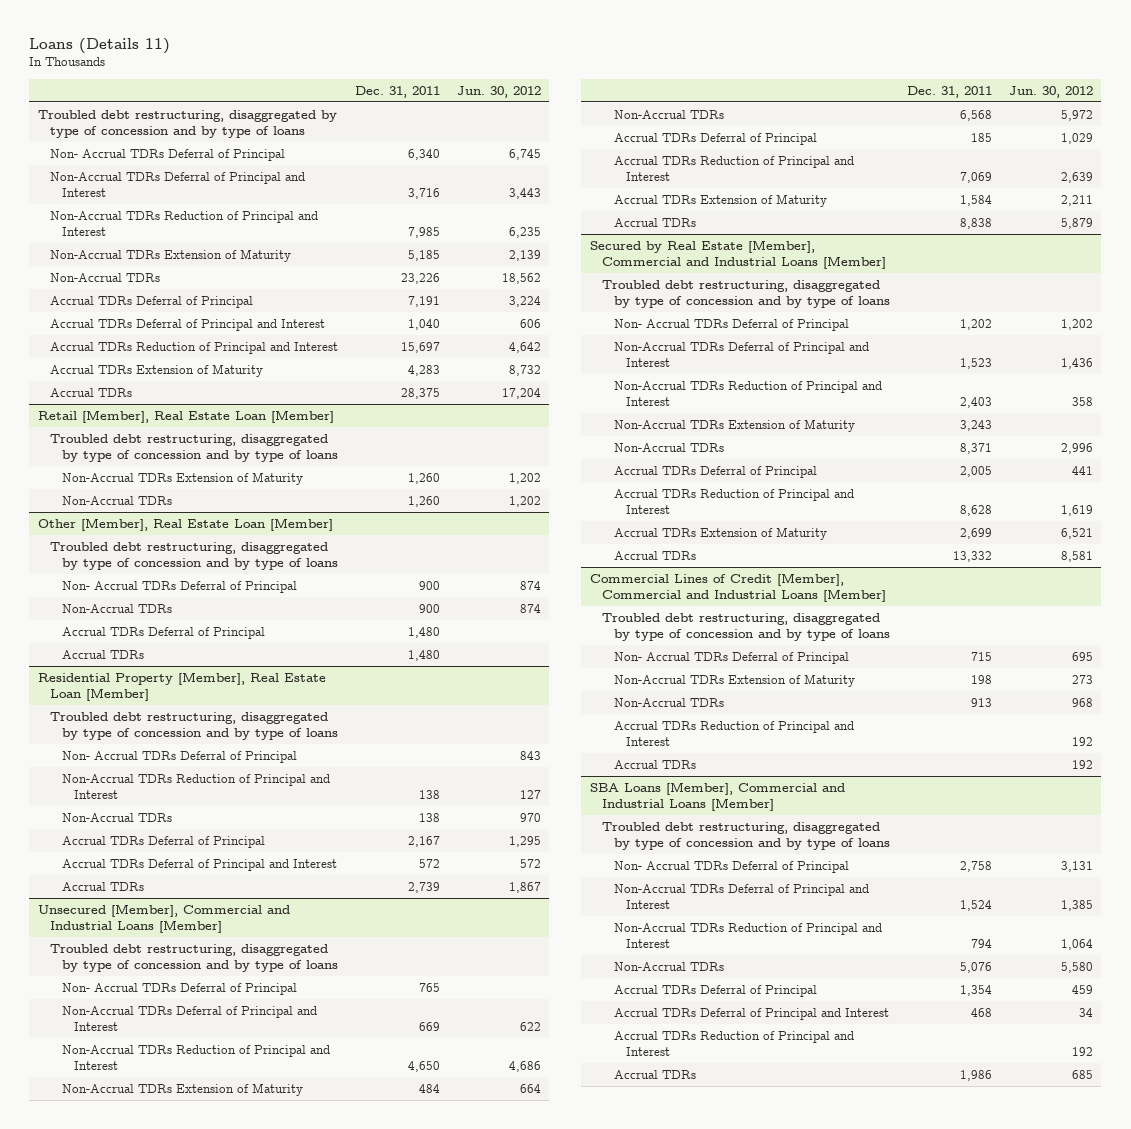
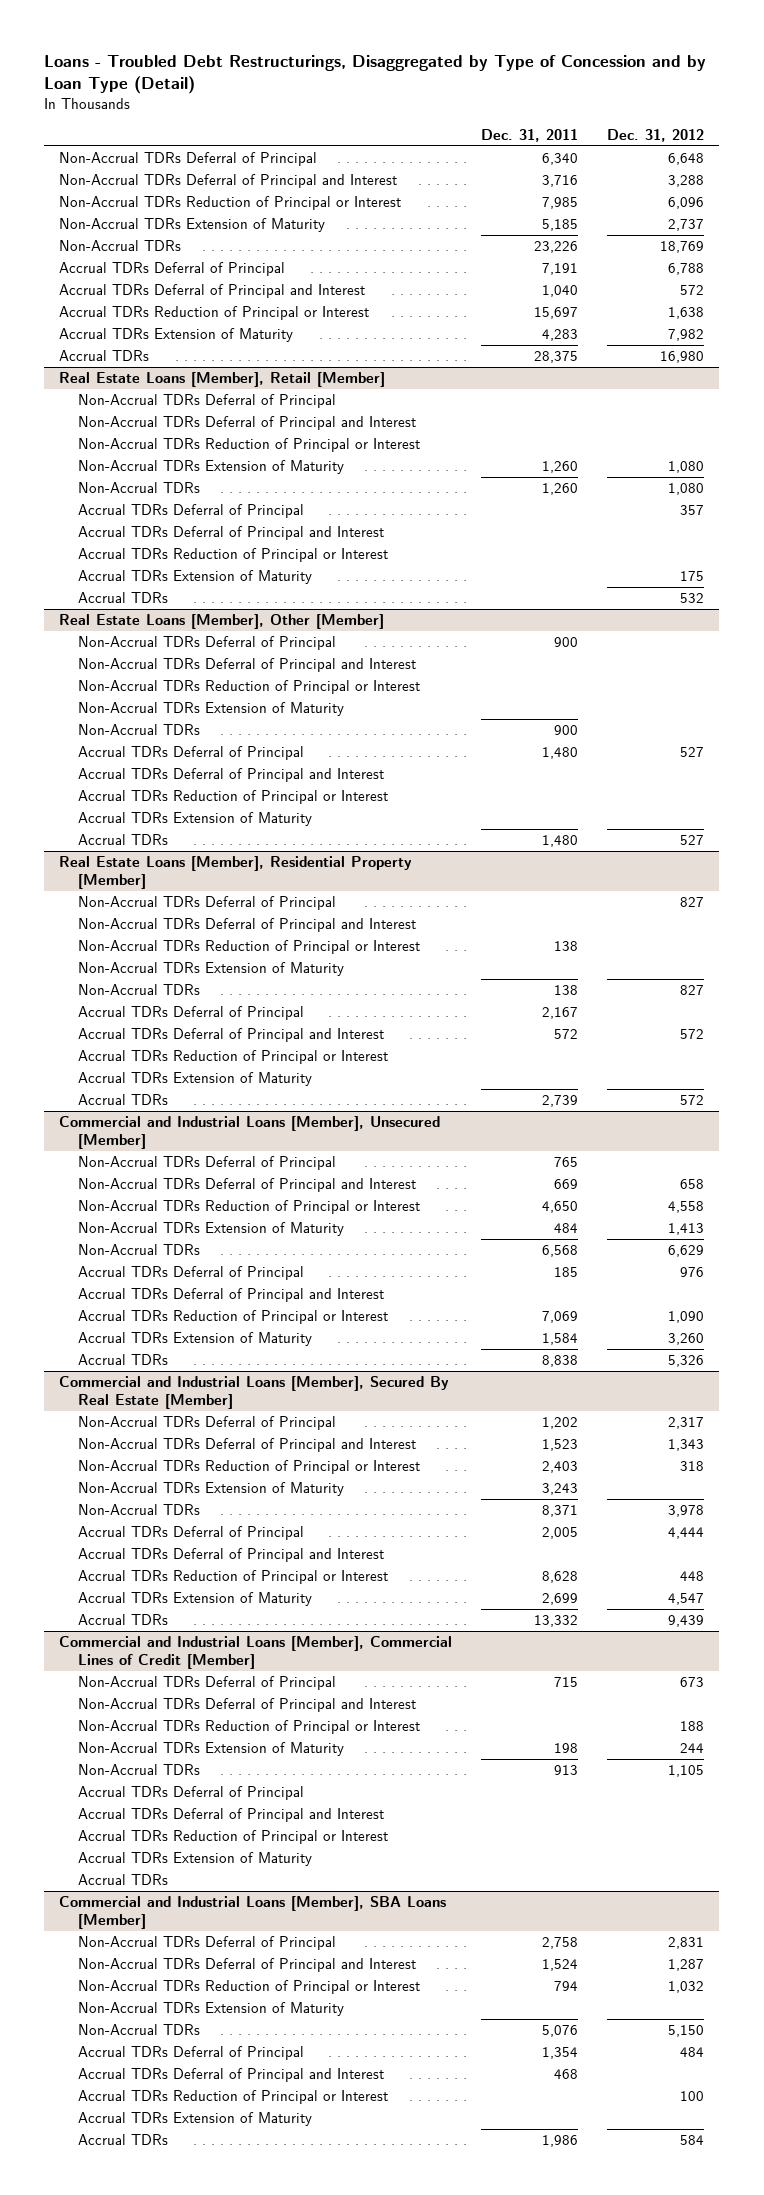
- Loans (Details 11)
+ Loans - Troubled Debt Restructurings, Disaggregated by Type of Concession and by Loan Type (Detail)
- | Dec. 31, 2011 | Jun. 30, 2012
+ | Dec. 31, 2011 | Dec. 31, 2012
- Troubled debt restructuring, disaggregated by type of concession and by type of loans
- Non- Accrual TDRs Deferral of Principal | 6,340 | 6,745
+ Non-Accrual TDRs Deferral of Principal | 6,340 | 6,648
- Non-Accrual TDRs Reduction of Principal and Interest | 7,985 | 6,235
+ Non-Accrual TDRs Reduction of Principal or Interest | 7,985 | 6,096
- Accrual TDRs Reduction of Principal and Interest | 15,697 | 4,642
+ Accrual TDRs Reduction of Principal or Interest | 15,697 | 1,638
- Retail [Member], Real Estate Loan [Member]
- Troubled debt restructuring, disaggregated by type of concession and by type of loans
+ Real Estate Loans [Member], Retail [Member]
+ Non-Accrual TDRs Deferral of Principal
+ Non-Accrual TDRs Deferral of Principal and Interest
+ Non-Accrual TDRs Reduction of Principal or Interest
- Other [Member], Real Estate Loan [Member]
- Troubled debt restructuring, disaggregated by type of concession and by type of loans
- Non- Accrual TDRs Deferral of Principal | 900 | 874
+ Accrual TDRs Deferral of Principal | | 357
+ Accrual TDRs Deferral of Principal and Interest
+ Accrual TDRs Reduction of Principal or Interest
+ Accrual TDRs Extension of Maturity | | 175
+ Accrual TDRs | | 532
+ Real Estate Loans [Member], Other [Member]
+ Non-Accrual TDRs Deferral of Principal | 900 |
+ Non-Accrual TDRs Deferral of Principal and Interest
+ Non-Accrual TDRs Reduction of Principal or Interest
+ Non-Accrual TDRs Extension of Maturity
+ Accrual TDRs Deferral of Principal and Interest
+ Accrual TDRs Reduction of Principal or Interest
+ Accrual TDRs Extension of Maturity
- Residential Property [Member], Real Estate Loan [Member]
- Troubled debt restructuring, disaggregated by type of concession and by type of loans
- Non- Accrual TDRs Deferral of Principal | | 843
- Non-Accrual TDRs Reduction of Principal and Interest | 138 | 127
+ Real Estate Loans [Member], Residential Property [Member]
+ Non-Accrual TDRs Deferral of Principal | | 827
+ Non-Accrual TDRs Deferral of Principal and Interest
+ Non-Accrual TDRs Reduction of Principal or Interest | 138 |
+ Non-Accrual TDRs Extension of Maturity
+ Accrual TDRs Reduction of Principal or Interest
+ Accrual TDRs Extension of Maturity
- Unsecured [Member], Commercial and Industrial Loans [Member]
- Troubled debt restructuring, disaggregated by type of concession and by type of loans
- Non- Accrual TDRs Deferral of Principal | 765 |
+ Commercial and Industrial Loans [Member], Unsecured [Member]
+ Non-Accrual TDRs Deferral of Principal | 765 |
- Non-Accrual TDRs Reduction of Principal and Interest | 4,650 | 4,686
+ Non-Accrual TDRs Reduction of Principal or Interest | 4,650 | 4,558
- Accrual TDRs Reduction of Principal and Interest | 7,069 | 2,639
+ Accrual TDRs Deferral of Principal and Interest
+ Accrual TDRs Reduction of Principal or Interest | 7,069 | 1,090
- Secured by Real Estate [Member], Commercial and Industrial Loans [Member]
- Troubled debt restructuring, disaggregated by type of concession and by type of loans
- Non- Accrual TDRs Deferral of Principal | 1,202 | 1,202
+ Commercial and Industrial Loans [Member], Secured By Real Estate [Member]
+ Non-Accrual TDRs Deferral of Principal | 1,202 | 2,317
- Non-Accrual TDRs Reduction of Principal and Interest | 2,403 | 358
+ Non-Accrual TDRs Reduction of Principal or Interest | 2,403 | 318
- Accrual TDRs Reduction of Principal and Interest | 8,628 | 1,619
+ Accrual TDRs Deferral of Principal and Interest
+ Accrual TDRs Reduction of Principal or Interest | 8,628 | 448
- Commercial Lines of Credit [Member], Commercial and Industrial Loans [Member]
- Troubled debt restructuring, disaggregated by type of concession and by type of loans
- Non- Accrual TDRs Deferral of Principal | 715 | 695
+ Commercial and Industrial Loans [Member], Commercial Lines of Credit [Member]
+ Non-Accrual TDRs Deferral of Principal | 715 | 673
+ Non-Accrual TDRs Deferral of Principal and Interest
+ Non-Accrual TDRs Reduction of Principal or Interest | | 188
- Accrual TDRs Reduction of Principal and Interest | | 192
+ Accrual TDRs Deferral of Principal
+ Accrual TDRs Deferral of Principal and Interest
+ Accrual TDRs Reduction of Principal or Interest
+ Accrual TDRs Extension of Maturity
- SBA Loans [Member], Commercial and Industrial Loans [Member]
- Troubled debt restructuring, disaggregated by type of concession and by type of loans
- Non- Accrual TDRs Deferral of Principal | 2,758 | 3,131
+ Commercial and Industrial Loans [Member], SBA Loans [Member]
+ Non-Accrual TDRs Deferral of Principal | 2,758 | 2,831
- Non-Accrual TDRs Reduction of Principal and Interest | 794 | 1,064
+ Non-Accrual TDRs Reduction of Principal or Interest | 794 | 1,032
+ Non-Accrual TDRs Extension of Maturity
- Accrual TDRs Reduction of Principal and Interest | | 192
+ Accrual TDRs Reduction of Principal or Interest | | 100
+ Accrual TDRs Extension of Maturity

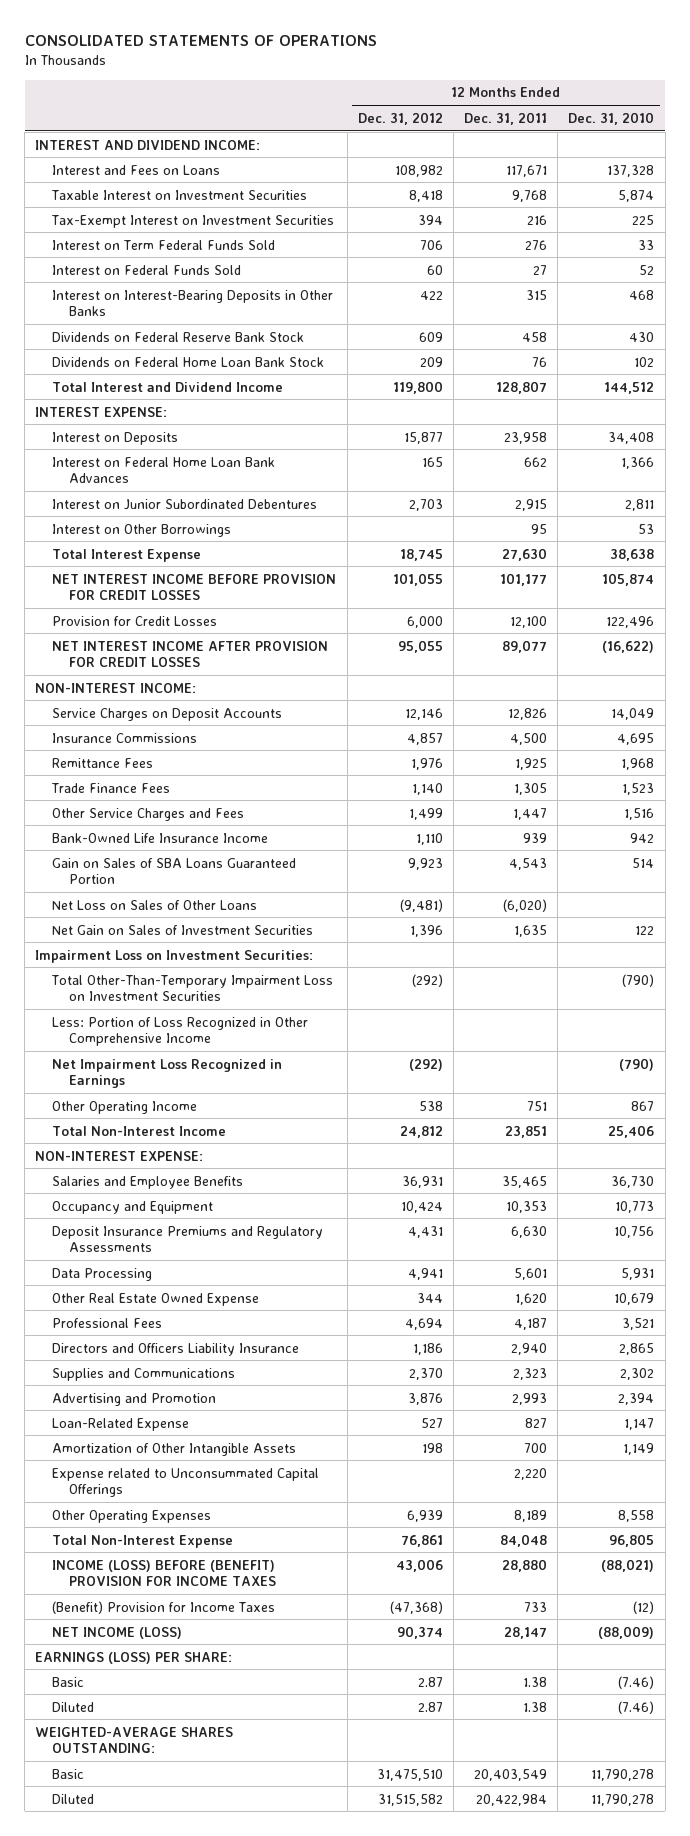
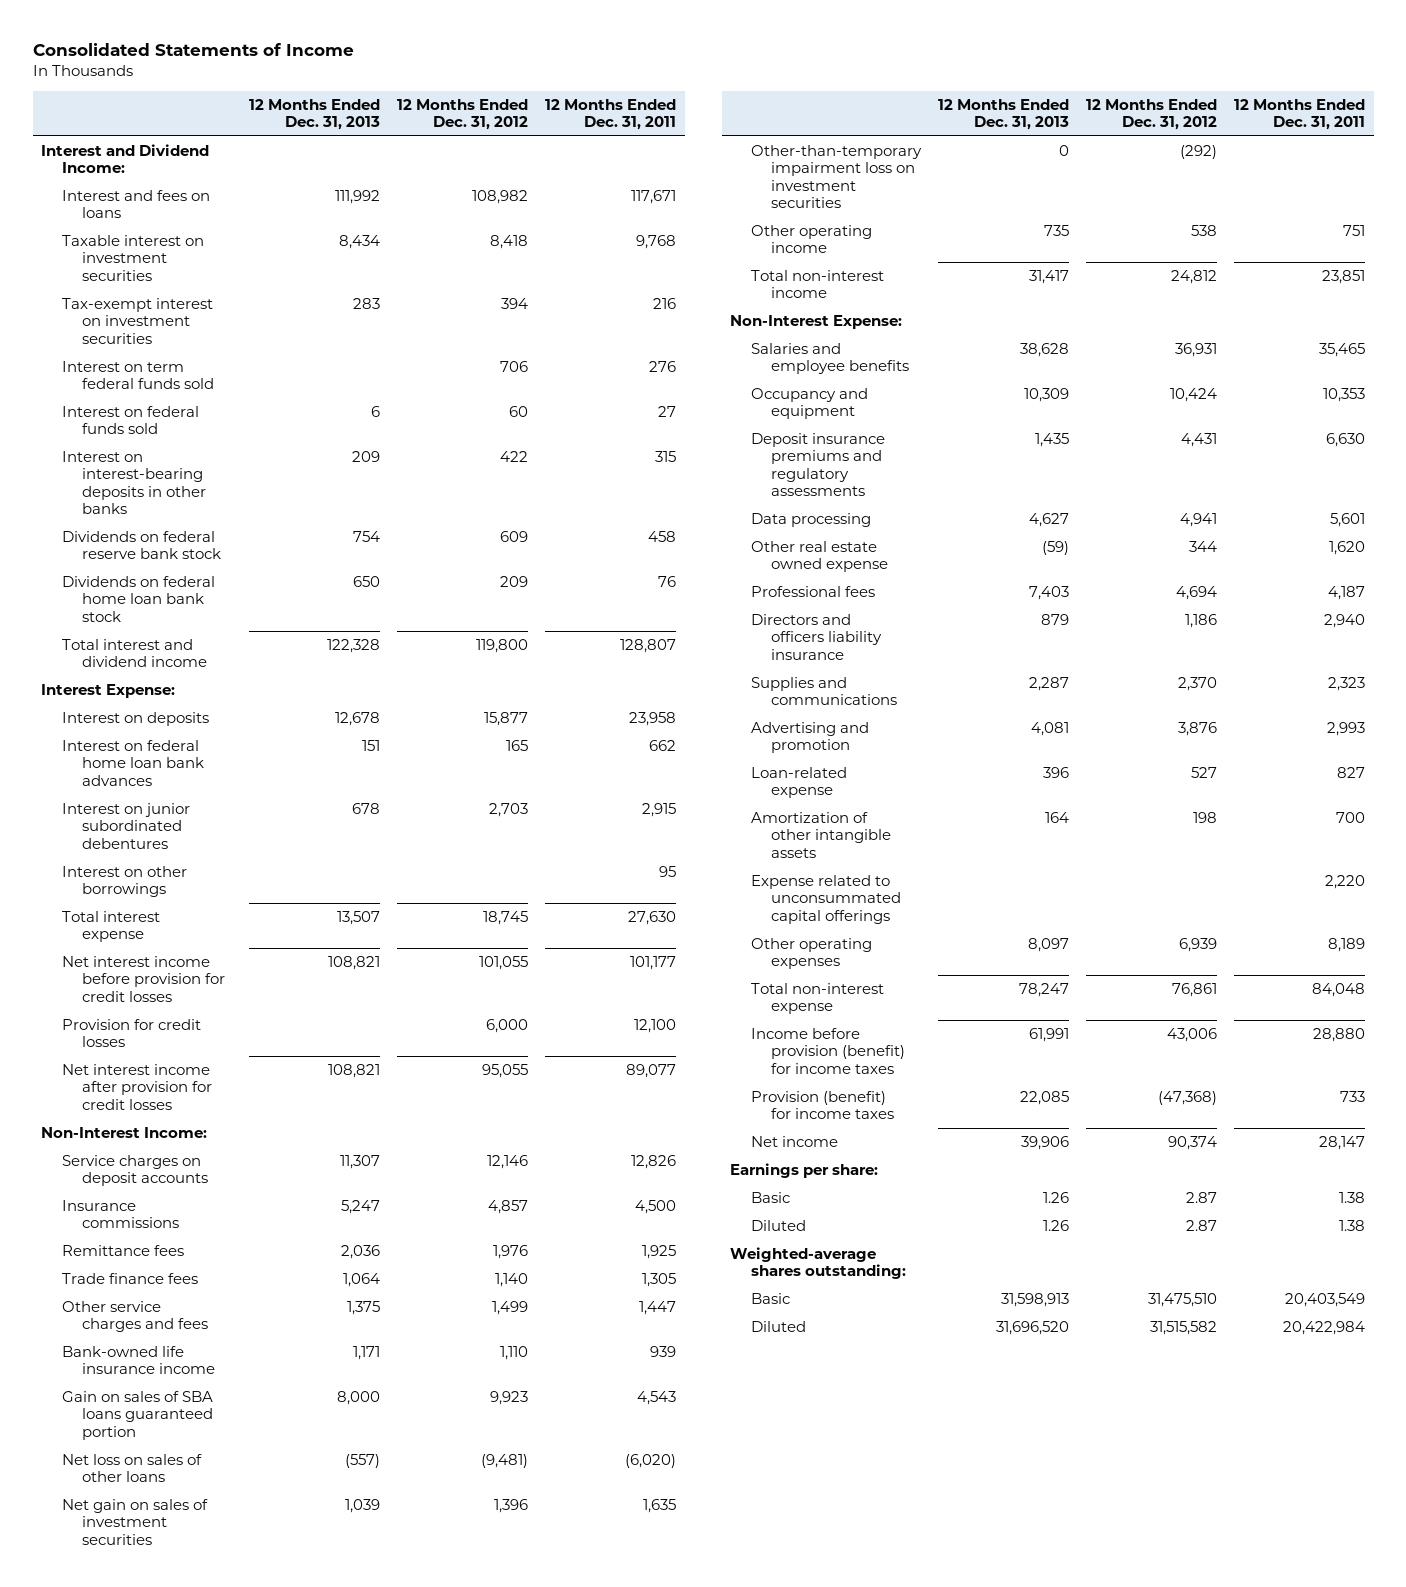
- CONSOLIDATED STATEMENTS OF OPERATIONS
+ Consolidated Statements of Income
- | 12 Months Ended Dec. 31, 2012 | 12 Months Ended Dec. 31, 2011 | 12 Months Ended Dec. 31, 2010
+ | 12 Months Ended Dec. 31, 2013 | 12 Months Ended Dec. 31, 2012 | 12 Months Ended Dec. 31, 2011
- INTEREST AND DIVIDEND INCOME:
- Interest and Fees on Loans | 108,982 | 117,671 | 137,328
- Taxable Interest on Investment Securities | 8,418 | 9,768 | 5,874
- Tax-Exempt Interest on Investment Securities | 394 | 216 | 225
- Interest on Term Federal Funds Sold | 706 | 276 | 33
- Interest on Federal Funds Sold | 60 | 27 | 52
- Interest on Interest-Bearing Deposits in Other Banks | 422 | 315 | 468
- Dividends on Federal Reserve Bank Stock | 609 | 458 | 430
- Dividends on Federal Home Loan Bank Stock | 209 | 76 | 102
- Total Interest and Dividend Income | 119,800 | 128,807 | 144,512
- INTEREST EXPENSE:
- Interest on Deposits | 15,877 | 23,958 | 34,408
- Interest on Federal Home Loan Bank Advances | 165 | 662 | 1,366
- Interest on Junior Subordinated Debentures | 2,703 | 2,915 | 2,811
- Interest on Other Borrowings | | 95 | 53
- Total Interest Expense | 18,745 | 27,630 | 38,638
- NET INTEREST INCOME BEFORE PROVISION FOR CREDIT LOSSES | 101,055 | 101,177 | 105,874
- Provision for Credit Losses | 6,000 | 12,100 | 122,496
- NET INTEREST INCOME AFTER PROVISION FOR CREDIT LOSSES | 95,055 | 89,077 | (16,622)
- NON-INTEREST INCOME:
- Service Charges on Deposit Accounts | 12,146 | 12,826 | 14,049
- Insurance Commissions | 4,857 | 4,500 | 4,695
- Remittance Fees | 1,976 | 1,925 | 1,968
- Trade Finance Fees | 1,140 | 1,305 | 1,523
- Other Service Charges and Fees | 1,499 | 1,447 | 1,516
- Bank-Owned Life Insurance Income | 1,110 | 939 | 942
- Gain on Sales of SBA Loans Guaranteed Portion | 9,923 | 4,543 | 514
- Net Loss on Sales of Other Loans | (9,481) | (6,020) |
- Net Gain on Sales of Investment Securities | 1,396 | 1,635 | 122
- Impairment Loss on Investment Securities:
- Total Other-Than-Temporary Impairment Loss on Investment Securities | (292) | | (790)
- Less: Portion of Loss Recognized in Other Comprehensive Income
- Net Impairment Loss Recognized in Earnings | (292) | | (790)
- Other Operating Income | 538 | 751 | 867
- Total Non-Interest Income | 24,812 | 23,851 | 25,406
- NON-INTEREST EXPENSE:
- Salaries and Employee Benefits | 36,931 | 35,465 | 36,730
- Occupancy and Equipment | 10,424 | 10,353 | 10,773
- Deposit Insurance Premiums and Regulatory Assessments | 4,431 | 6,630 | 10,756
- Data Processing | 4,941 | 5,601 | 5,931
- Other Real Estate Owned Expense | 344 | 1,620 | 10,679
- Professional Fees | 4,694 | 4,187 | 3,521
- Directors and Officers Liability Insurance | 1,186 | 2,940 | 2,865
- Supplies and Communications | 2,370 | 2,323 | 2,302
- Advertising and Promotion | 3,876 | 2,993 | 2,394
- Loan-Related Expense | 527 | 827 | 1,147
- Amortization of Other Intangible Assets | 198 | 700 | 1,149
- Expense related to Unconsummated Capital Offerings | | 2,220 |
- Other Operating Expenses | 6,939 | 8,189 | 8,558
- Total Non-Interest Expense | 76,861 | 84,048 | 96,805
- INCOME (LOSS) BEFORE (BENEFIT) PROVISION FOR INCOME TAXES | 43,006 | 28,880 | (88,021)
- (Benefit) Provision for Income Taxes | (47,368) | 733 | (12)
- NET INCOME (LOSS) | 90,374 | 28,147 | (88,009)
- EARNINGS (LOSS) PER SHARE:
+ Interest and Dividend Income:
+ Interest and fees on loans | 111,992 | 108,982 | 117,671
+ Taxable interest on investment securities | 8,434 | 8,418 | 9,768
+ Tax-exempt interest on investment securities | 283 | 394 | 216
+ Interest on term federal funds sold | | 706 | 276
+ Interest on federal funds sold | 6 | 60 | 27
+ Interest on interest-bearing deposits in other banks | 209 | 422 | 315
+ Dividends on federal reserve bank stock | 754 | 609 | 458
+ Dividends on federal home loan bank stock | 650 | 209 | 76
+ Total interest and dividend income | 122,328 | 119,800 | 128,807
+ Interest Expense:
+ Interest on deposits | 12,678 | 15,877 | 23,958
+ Interest on federal home loan bank advances | 151 | 165 | 662
+ Interest on junior subordinated debentures | 678 | 2,703 | 2,915
+ Interest on other borrowings | | | 95
+ Total interest expense | 13,507 | 18,745 | 27,630
+ Net interest income before provision for credit losses | 108,821 | 101,055 | 101,177
+ Provision for credit losses | | 6,000 | 12,100
+ Net interest income after provision for credit losses | 108,821 | 95,055 | 89,077
+ Non-Interest Income:
+ Service charges on deposit accounts | 11,307 | 12,146 | 12,826
+ Insurance commissions | 5,247 | 4,857 | 4,500
+ Remittance fees | 2,036 | 1,976 | 1,925
+ Trade finance fees | 1,064 | 1,140 | 1,305
+ Other service charges and fees | 1,375 | 1,499 | 1,447
+ Bank-owned life insurance income | 1,171 | 1,110 | 939
+ Gain on sales of SBA loans guaranteed portion | 8,000 | 9,923 | 4,543
+ Net loss on sales of other loans | (557) | (9,481) | (6,020)
+ Net gain on sales of investment securities | 1,039 | 1,396 | 1,635
+ Other-than-temporary impairment loss on investment securities | 0 | (292) |
+ Other operating income | 735 | 538 | 751
+ Total non-interest income | 31,417 | 24,812 | 23,851
+ Non-Interest Expense:
+ Salaries and employee benefits | 38,628 | 36,931 | 35,465
+ Occupancy and equipment | 10,309 | 10,424 | 10,353
+ Deposit insurance premiums and regulatory assessments | 1,435 | 4,431 | 6,630
+ Data processing | 4,627 | 4,941 | 5,601
+ Other real estate owned expense | (59) | 344 | 1,620
+ Professional fees | 7,403 | 4,694 | 4,187
+ Directors and officers liability insurance | 879 | 1,186 | 2,940
+ Supplies and communications | 2,287 | 2,370 | 2,323
+ Advertising and promotion | 4,081 | 3,876 | 2,993
+ Loan-related expense | 396 | 527 | 827
+ Amortization of other intangible assets | 164 | 198 | 700
+ Expense related to unconsummated capital offerings | | | 2,220
+ Other operating expenses | 8,097 | 6,939 | 8,189
+ Total non-interest expense | 78,247 | 76,861 | 84,048
+ Income before provision (benefit) for income taxes | 61,991 | 43,006 | 28,880
+ Provision (benefit) for income taxes | 22,085 | (47,368) | 733
+ Net income | 39,906 | 90,374 | 28,147
+ Earnings per share:
- WEIGHTED-AVERAGE SHARES OUTSTANDING:
+ Weighted-average shares outstanding:

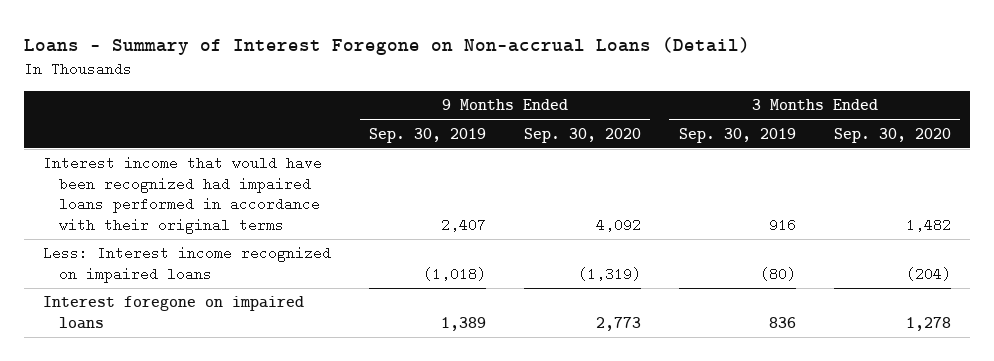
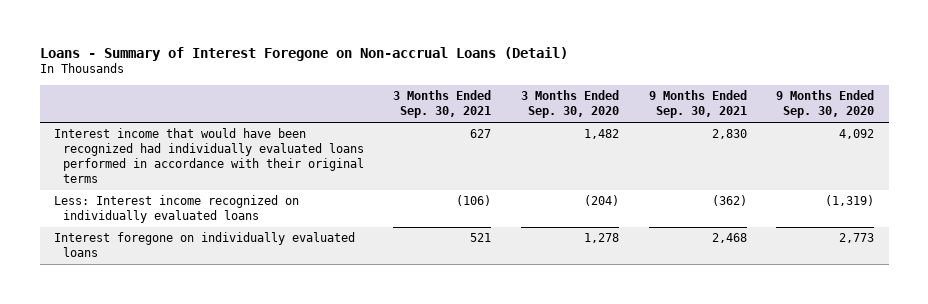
- | 9 Months Ended Sep. 30, 2019 | 9 Months Ended Sep. 30, 2020 | 3 Months Ended Sep. 30, 2019 | 3 Months Ended Sep. 30, 2020
+ | 3 Months Ended Sep. 30, 2021 | 3 Months Ended Sep. 30, 2020 | 9 Months Ended Sep. 30, 2021 | 9 Months Ended Sep. 30, 2020
- Interest income that would have been recognized had impaired loans performed in accordance with their original terms | 2,407 | 4,092 | 916 | 1,482
- Less: Interest income recognized on impaired loans | (1,018) | (1,319) | (80) | (204)
- Interest foregone on impaired loans | 1,389 | 2,773 | 836 | 1,278
+ Interest income that would have been recognized had individually evaluated loans performed in accordance with their original terms | 627 | 1,482 | 2,830 | 4,092
+ Less: Interest income recognized on individually evaluated loans | (106) | (204) | (362) | (1,319)
+ Interest foregone on individually evaluated loans | 521 | 1,278 | 2,468 | 2,773

